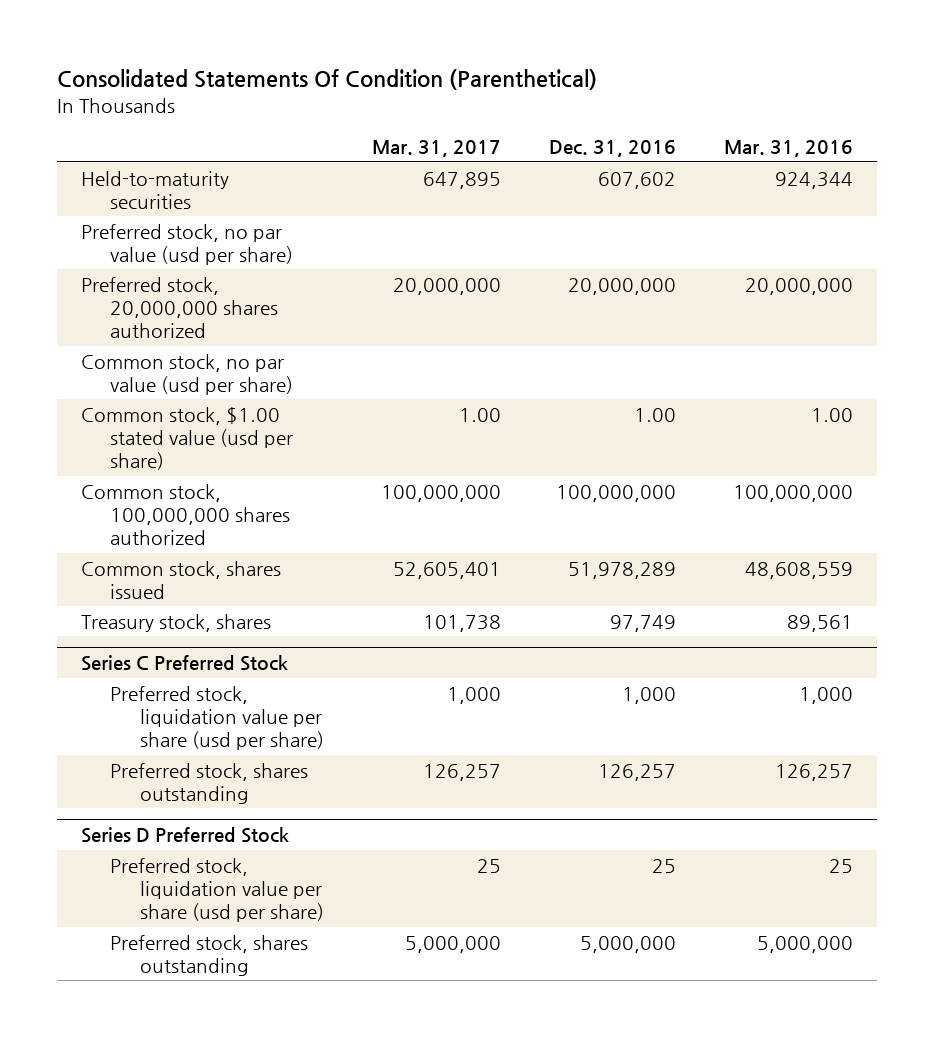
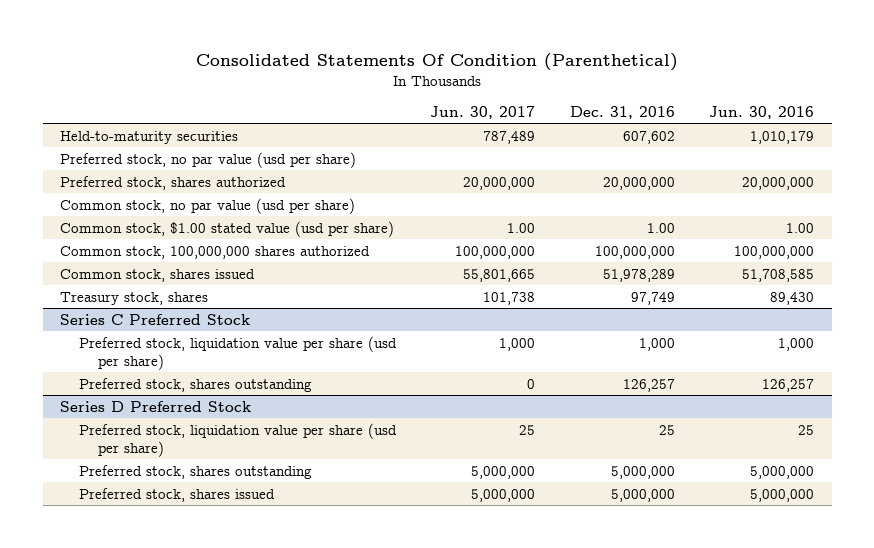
- | Mar. 31, 2017 | Dec. 31, 2016 | Mar. 31, 2016
+ | Jun. 30, 2017 | Dec. 31, 2016 | Jun. 30, 2016
- Preferred stock, 20,000,000 shares authorized | 20,000,000 | 20,000,000 | 20,000,000
+ Preferred stock, shares authorized | 20,000,000 | 20,000,000 | 20,000,000
@ Series D Preferred Stock
+ Preferred stock, shares issued | 5,000,000 | 5,000,000 | 5,000,000

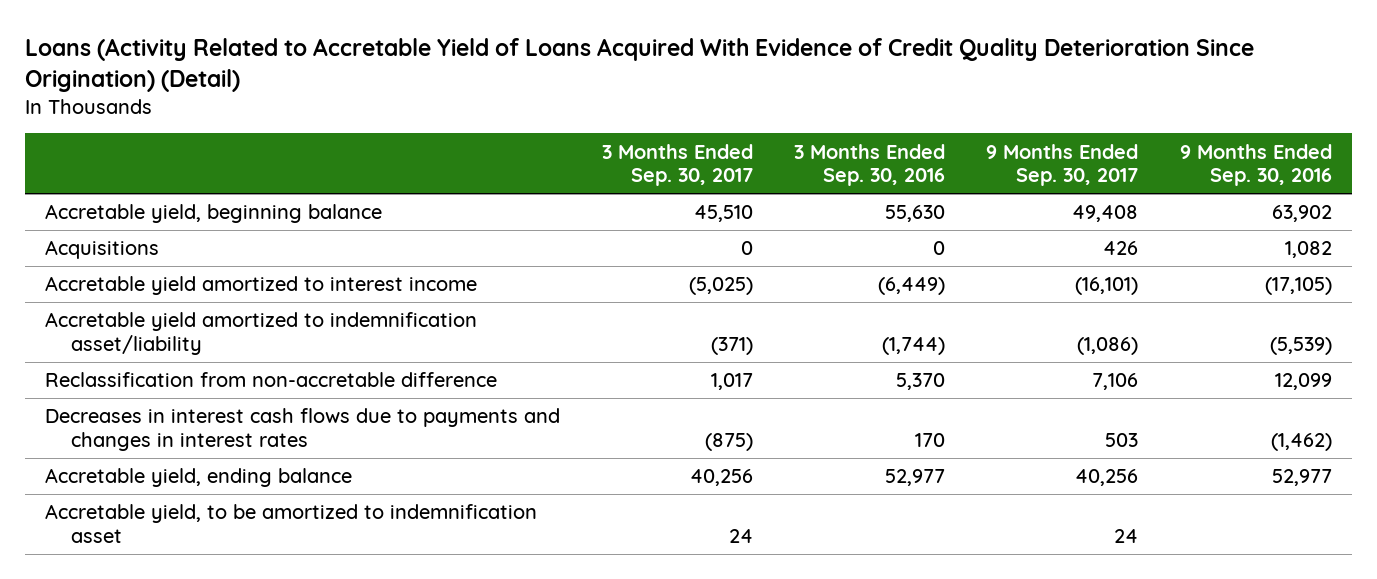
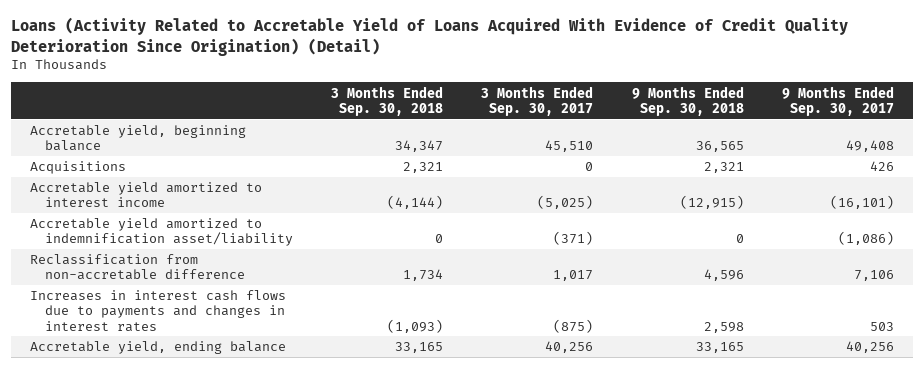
- | 3 Months Ended Sep. 30, 2017 | 3 Months Ended Sep. 30, 2016 | 9 Months Ended Sep. 30, 2017 | 9 Months Ended Sep. 30, 2016
+ | 3 Months Ended Sep. 30, 2018 | 3 Months Ended Sep. 30, 2017 | 9 Months Ended Sep. 30, 2018 | 9 Months Ended Sep. 30, 2017
- Decreases in interest cash flows due to payments and changes in interest rates | (875) | 170 | 503 | (1,462)
+ Increases in interest cash flows due to payments and changes in interest rates | (1,093) | (875) | 2,598 | 503
- Accretable yield, to be amortized to indemnification asset | 24 | | 24 |

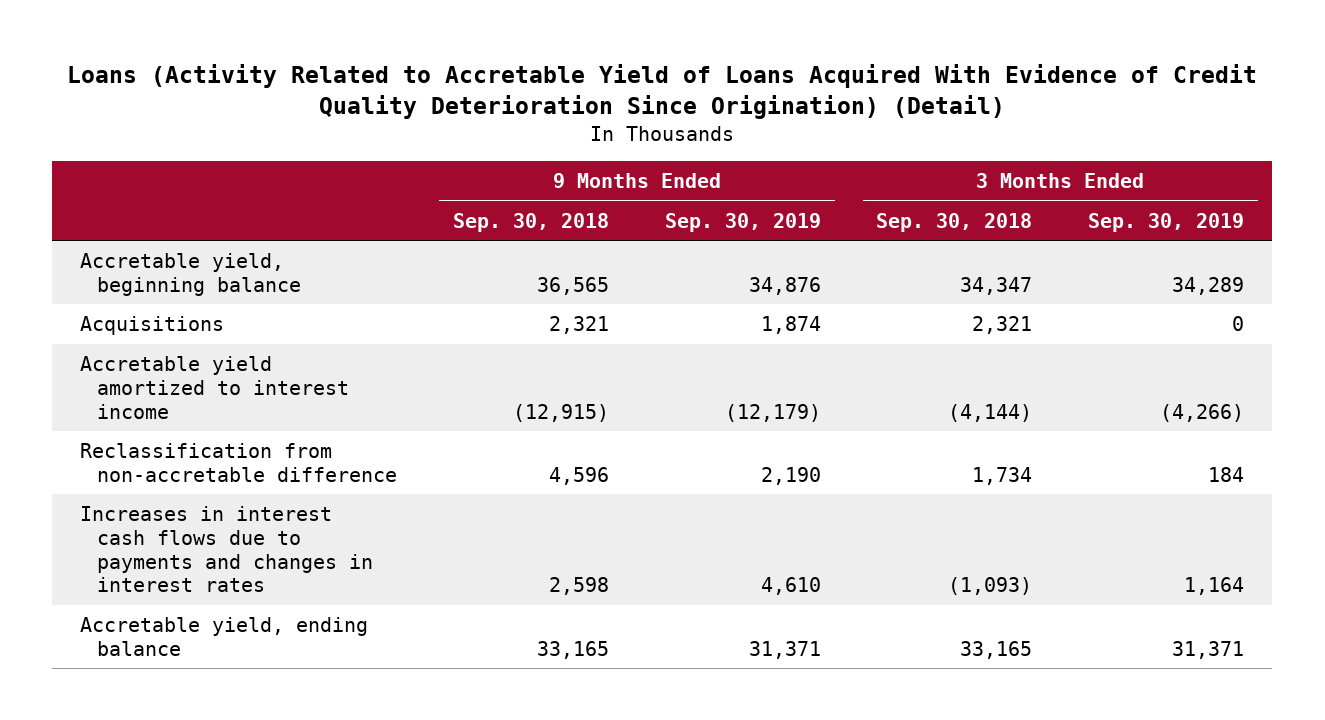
- | 3 Months Ended Sep. 30, 2018 | 3 Months Ended Sep. 30, 2017 | 9 Months Ended Sep. 30, 2018 | 9 Months Ended Sep. 30, 2017
+ | 9 Months Ended Sep. 30, 2018 | 9 Months Ended Sep. 30, 2019 | 3 Months Ended Sep. 30, 2018 | 3 Months Ended Sep. 30, 2019
- Accretable yield amortized to indemnification asset/liability | 0 | (371) | 0 | (1,086)

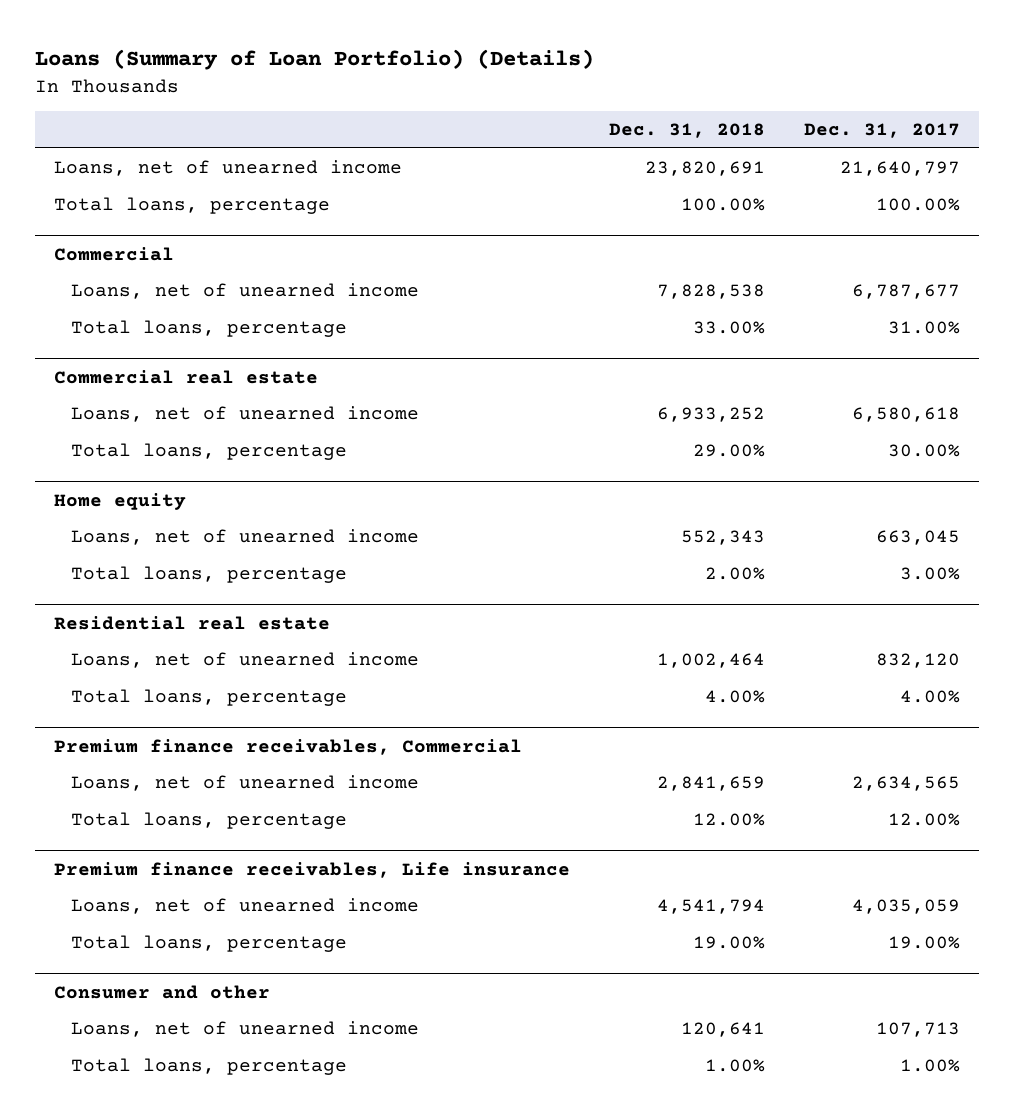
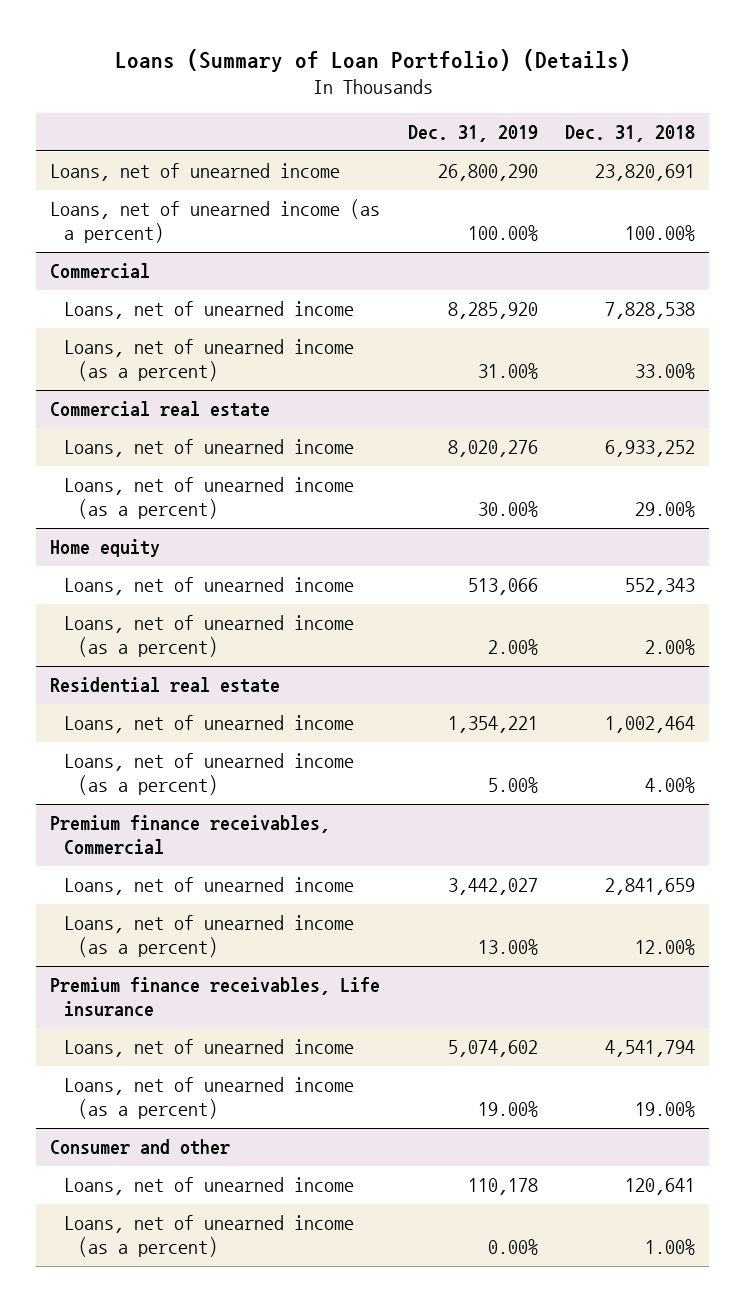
- | Dec. 31, 2018 | Dec. 31, 2017
+ | Dec. 31, 2019 | Dec. 31, 2018
- Total loans, percentage | 100.00% | 100.00%
+ Loans, net of unearned income (as a percent) | 100.00% | 100.00%
@ Commercial
- Total loans, percentage | 33.00% | 31.00%
+ Loans, net of unearned income (as a percent) | 31.00% | 33.00%
@ Commercial real estate
- Total loans, percentage | 29.00% | 30.00%
+ Loans, net of unearned income (as a percent) | 30.00% | 29.00%
@ Home equity
- Total loans, percentage | 2.00% | 3.00%
+ Loans, net of unearned income (as a percent) | 2.00% | 2.00%
@ Residential real estate
- Total loans, percentage | 4.00% | 4.00%
+ Loans, net of unearned income (as a percent) | 5.00% | 4.00%
@ Premium finance receivables, Commercial
- Total loans, percentage | 12.00% | 12.00%
+ Loans, net of unearned income (as a percent) | 13.00% | 12.00%
@ Premium finance receivables, Life insurance
- Total loans, percentage | 19.00% | 19.00%
+ Loans, net of unearned income (as a percent) | 19.00% | 19.00%
@ Consumer and other
- Total loans, percentage | 1.00% | 1.00%
+ Loans, net of unearned income (as a percent) | 0.00% | 1.00%

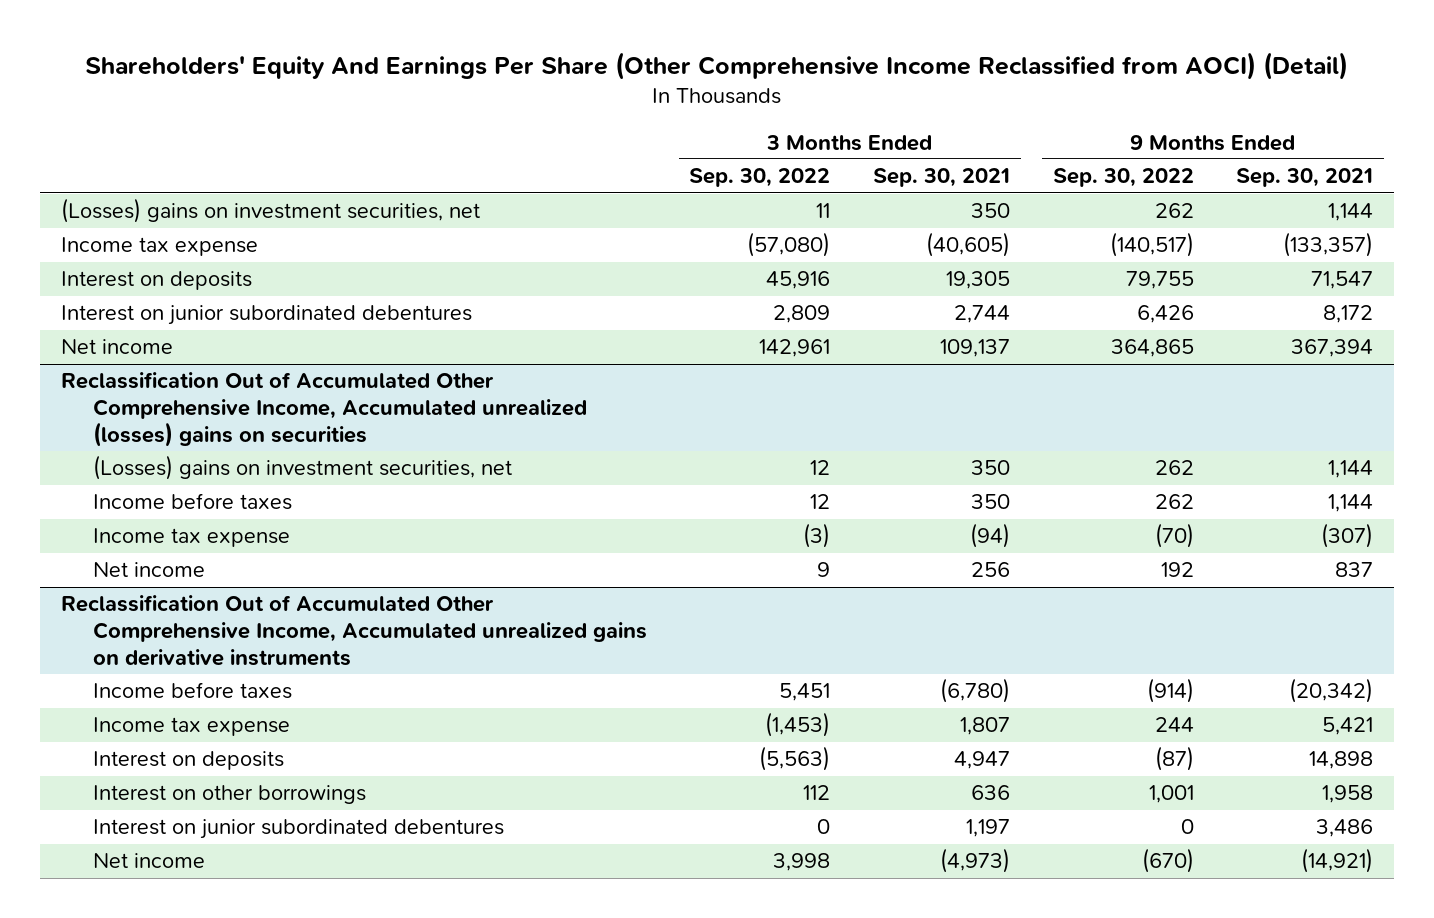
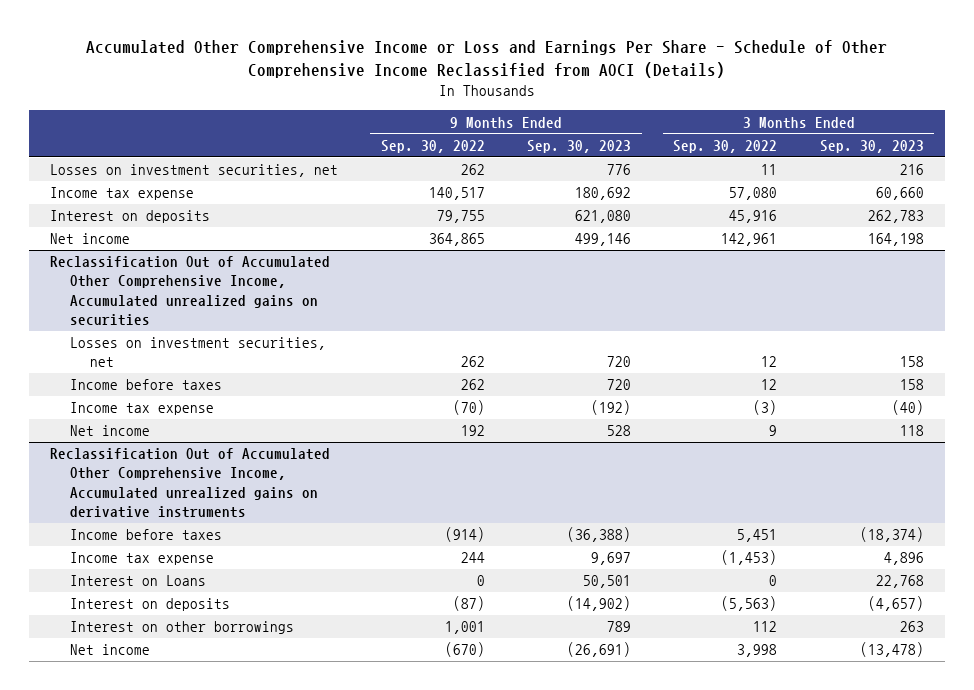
- Shareholders' Equity And Earnings Per Share (Other Comprehensive Income Reclassified from AOCI) (Detail)
+ Accumulated Other Comprehensive Income or Loss and Earnings Per Share - Schedule of Other Comprehensive Income Reclassified from AOCI (Details)
- | 3 Months Ended Sep. 30, 2022 | 3 Months Ended Sep. 30, 2021 | 9 Months Ended Sep. 30, 2022 | 9 Months Ended Sep. 30, 2021
+ | 9 Months Ended Sep. 30, 2022 | 9 Months Ended Sep. 30, 2023 | 3 Months Ended Sep. 30, 2022 | 3 Months Ended Sep. 30, 2023
- (Losses) gains on investment securities, net | 11 | 350 | 262 | 1,144
- Income tax expense | (57,080) | (40,605) | (140,517) | (133,357)
+ Losses on investment securities, net | 262 | 776 | 11 | 216
+ Income tax expense | 140,517 | 180,692 | 57,080 | 60,660
- Interest on junior subordinated debentures | 2,809 | 2,744 | 6,426 | 8,172
- Reclassification Out of Accumulated Other Comprehensive Income, Accumulated unrealized (losses) gains on securities
- (Losses) gains on investment securities, net | 12 | 350 | 262 | 1,144
+ Reclassification Out of Accumulated Other Comprehensive Income, Accumulated unrealized gains on securities
+ Losses on investment securities, net | 262 | 720 | 12 | 158
@ Reclassification Out of Accumulated Other Comprehensive Income, Accumulated unrealized gains on derivative instruments
+ Interest on Loans | 0 | 50,501 | 0 | 22,768
- Interest on junior subordinated debentures | 0 | 1,197 | 0 | 3,486

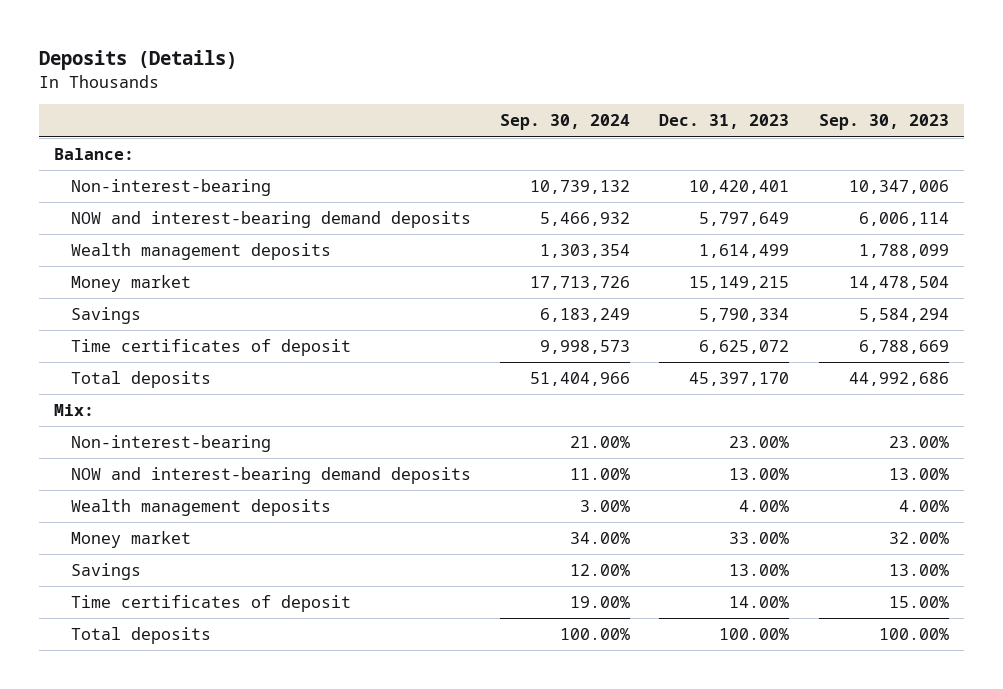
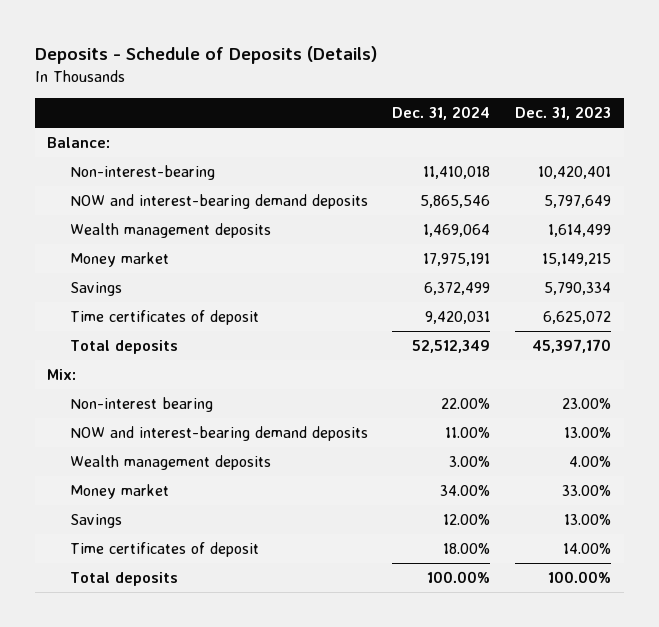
- Deposits (Details)
+ Deposits - Schedule of Deposits (Details)
- | Sep. 30, 2024 | Dec. 31, 2023 | Sep. 30, 2023
+ | Dec. 31, 2024 | Dec. 31, 2023
- Non-interest-bearing | 21.00% | 23.00% | 23.00%
+ Non-interest bearing | 22.00% | 23.00%

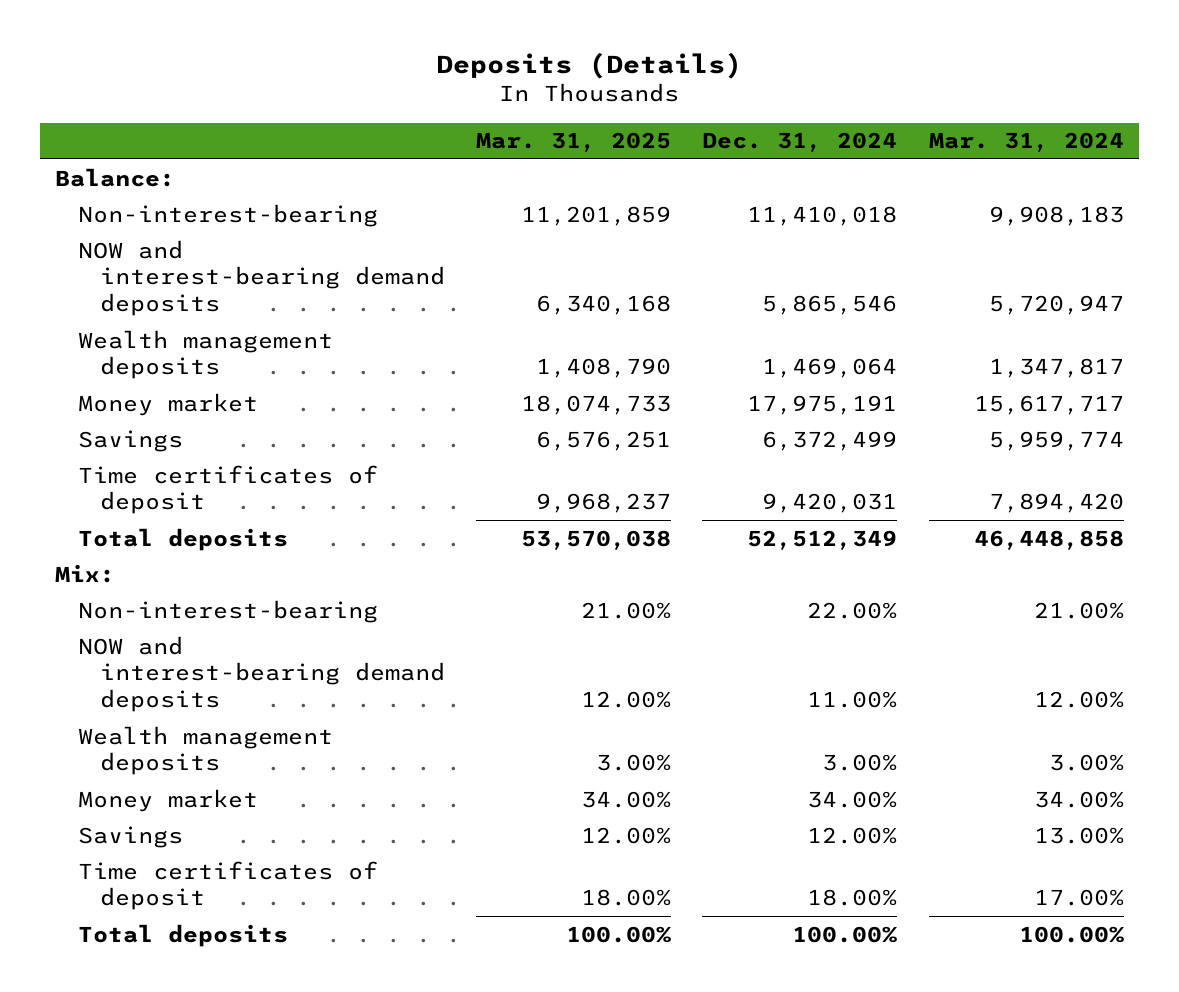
- Deposits - Schedule of Deposits (Details)
+ Deposits (Details)
- | Dec. 31, 2024 | Dec. 31, 2023
+ | Mar. 31, 2025 | Dec. 31, 2024 | Mar. 31, 2024
- Non-interest bearing | 22.00% | 23.00%
+ Non-interest-bearing | 21.00% | 22.00% | 21.00%

